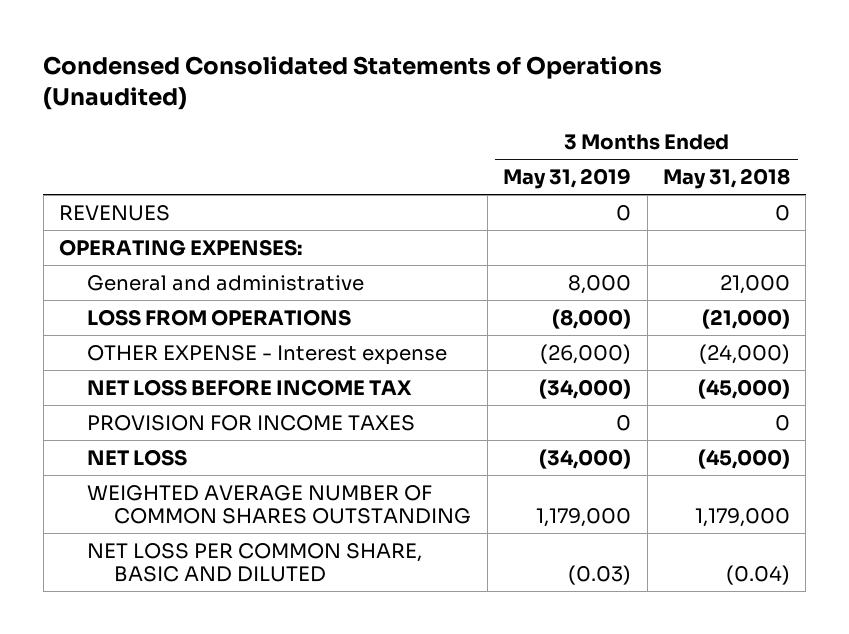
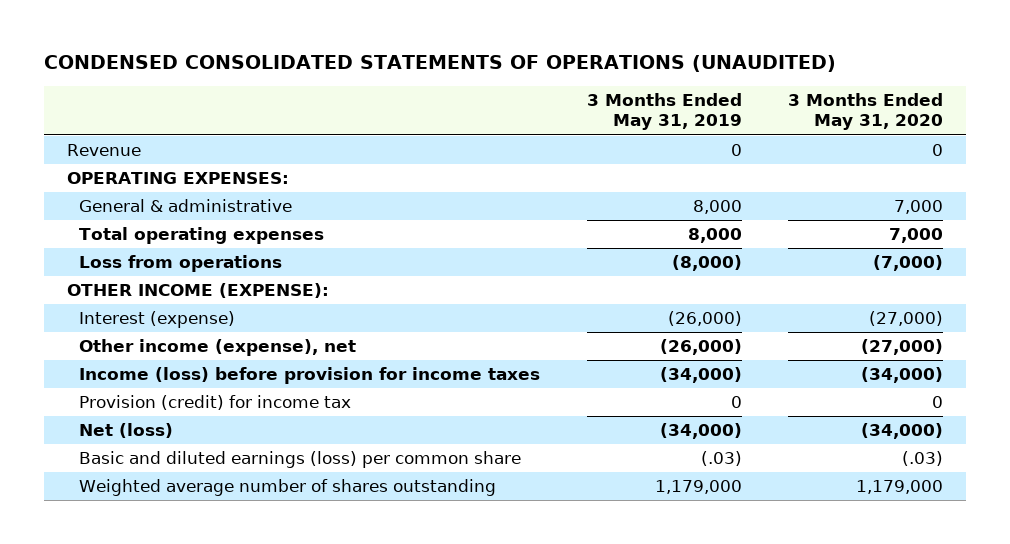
- Condensed Consolidated Statements of Operations (Unaudited)
+ CONDENSED CONSOLIDATED STATEMENTS OF OPERATIONS (UNAUDITED)
- | 3 Months Ended May 31, 2019 | 3 Months Ended May 31, 2018
+ | 3 Months Ended May 31, 2019 | 3 Months Ended May 31, 2020
- REVENUES | 0 | 0
+ Revenue | 0 | 0
- General and administrative | 8,000 | 21,000
- LOSS FROM OPERATIONS | (8,000) | (21,000)
- OTHER EXPENSE - Interest expense | (26,000) | (24,000)
- NET LOSS BEFORE INCOME TAX | (34,000) | (45,000)
- PROVISION FOR INCOME TAXES | 0 | 0
- NET LOSS | (34,000) | (45,000)
- WEIGHTED AVERAGE NUMBER OF COMMON SHARES OUTSTANDING | 1,179,000 | 1,179,000
- NET LOSS PER COMMON SHARE, BASIC AND DILUTED | (0.03) | (0.04)
+ General & administrative | 8,000 | 7,000
+ Total operating expenses | 8,000 | 7,000
+ Loss from operations | (8,000) | (7,000)
+ OTHER INCOME (EXPENSE):
+ Interest (expense) | (26,000) | (27,000)
+ Other income (expense), net | (26,000) | (27,000)
+ Income (loss) before provision for income taxes | (34,000) | (34,000)
+ Provision (credit) for income tax | 0 | 0
+ Net (loss) | (34,000) | (34,000)
+ Basic and diluted earnings (loss) per common share | (.03) | (.03)
+ Weighted average number of shares outstanding | 1,179,000 | 1,179,000

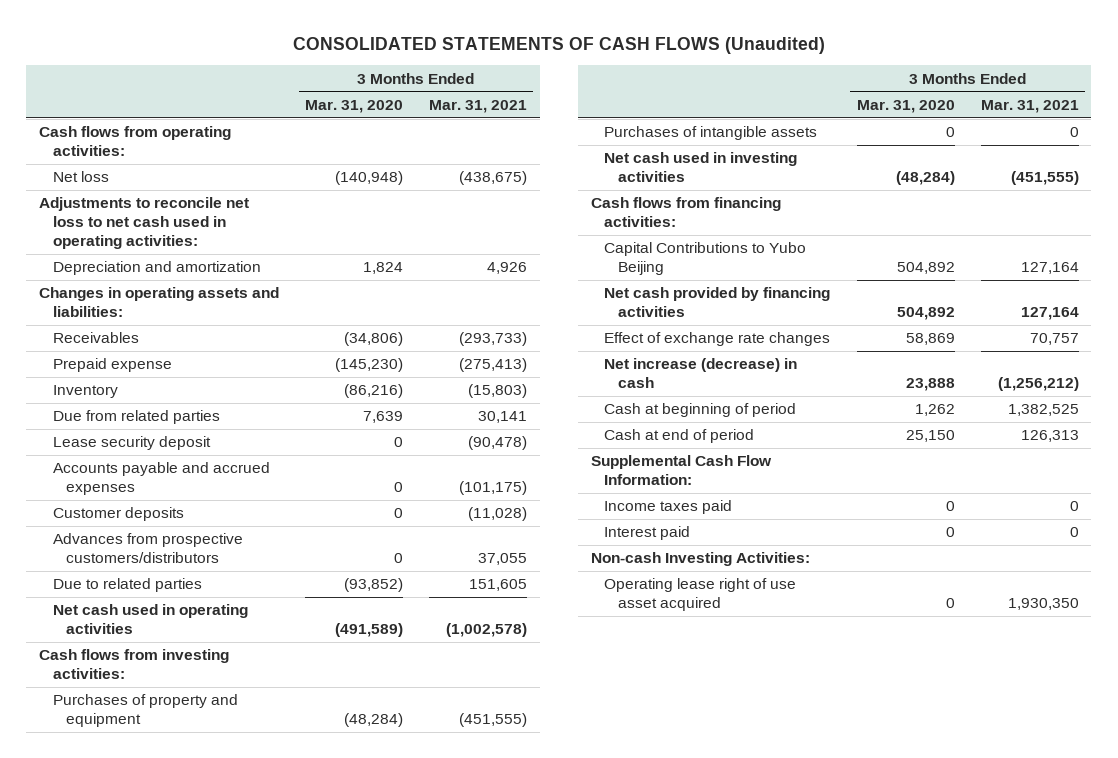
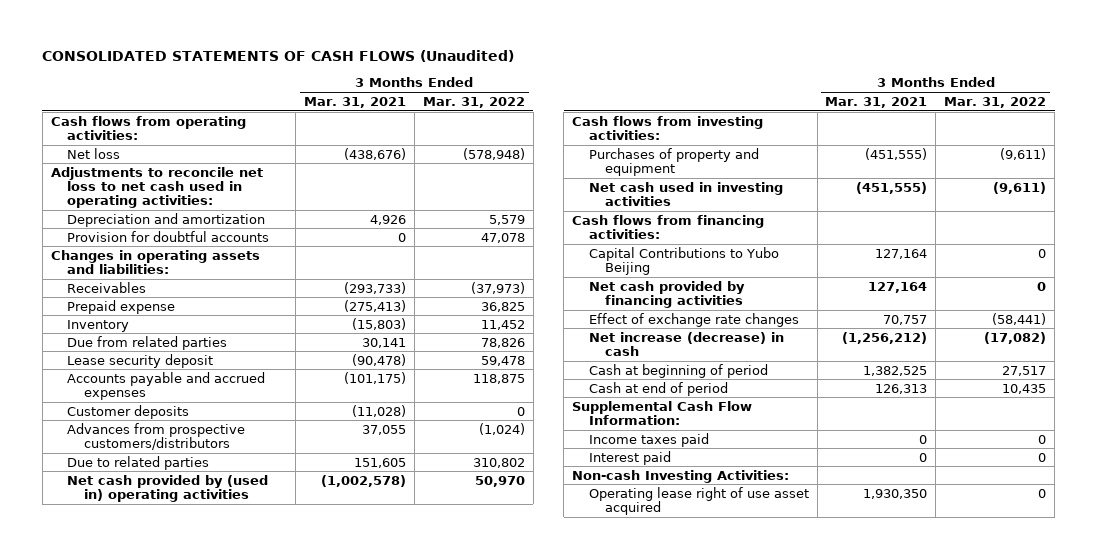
- | 3 Months Ended Mar. 31, 2020 | 3 Months Ended Mar. 31, 2021
+ | 3 Months Ended Mar. 31, 2021 | 3 Months Ended Mar. 31, 2022
- Net loss | (140,948) | (438,675)
+ Net loss | (438,676) | (578,948)
+ Provision for doubtful accounts | 0 | 47,078
- Net cash used in operating activities | (491,589) | (1,002,578)
+ Net cash provided by (used in) operating activities | (1,002,578) | 50,970
- Purchases of intangible assets | 0 | 0

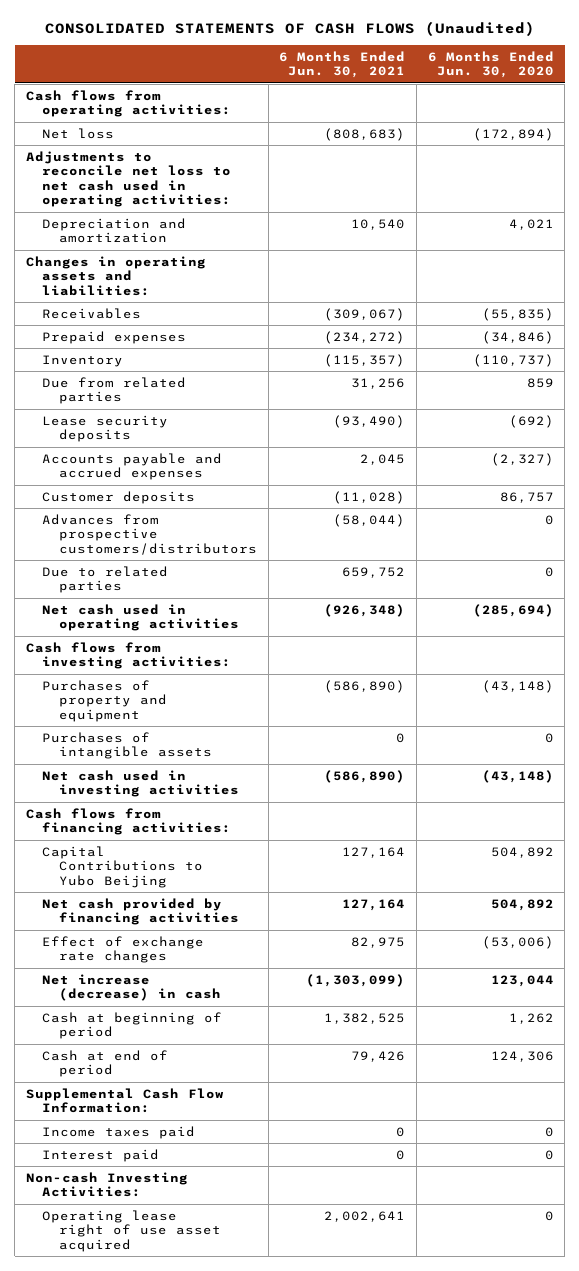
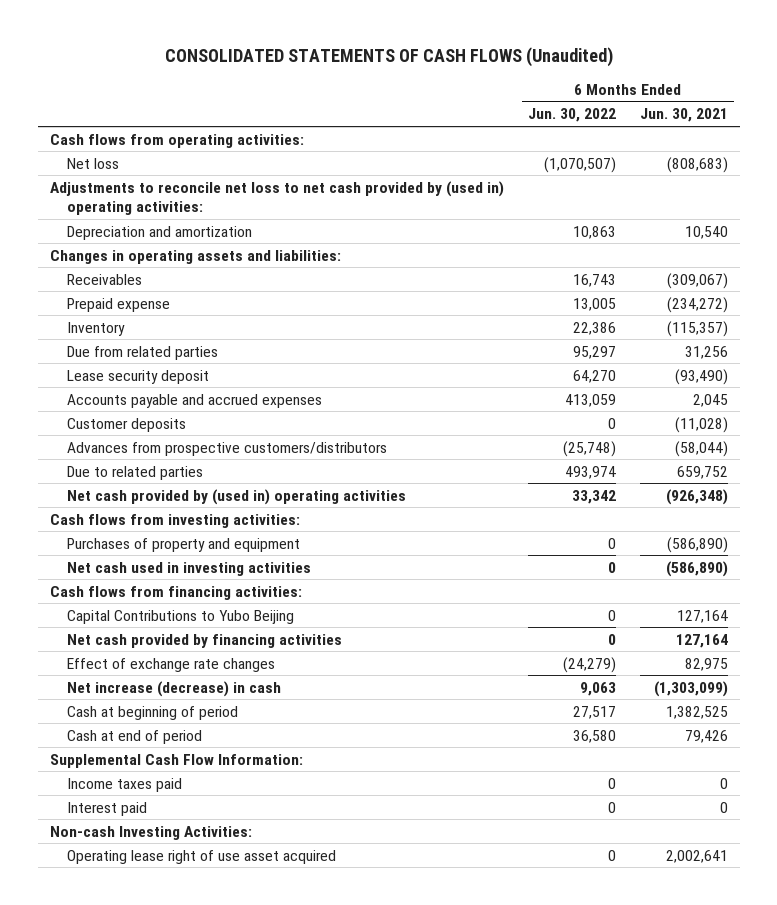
- | 6 Months Ended Jun. 30, 2021 | 6 Months Ended Jun. 30, 2020
+ | 6 Months Ended Jun. 30, 2022 | 6 Months Ended Jun. 30, 2021
- Adjustments to reconcile net loss to net cash used in operating activities:
+ Adjustments to reconcile net loss to net cash provided by (used in) operating activities:
- Prepaid expenses | (234,272) | (34,846)
+ Prepaid expense | 13,005 | (234,272)
- Lease security deposits | (93,490) | (692)
+ Lease security deposit | 64,270 | (93,490)
- Net cash used in operating activities | (926,348) | (285,694)
+ Net cash provided by (used in) operating activities | 33,342 | (926,348)
- Purchases of intangible assets | 0 | 0

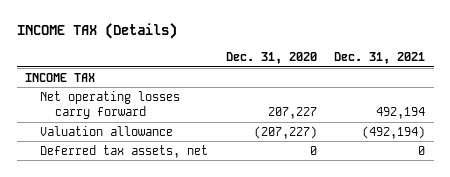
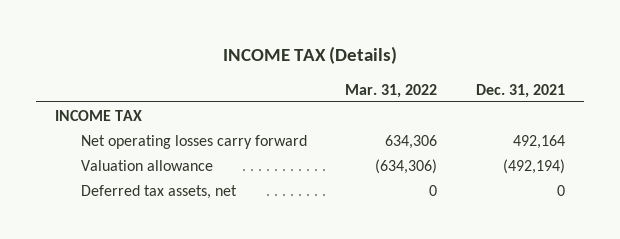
- | Dec. 31, 2020 | Dec. 31, 2021
+ | Mar. 31, 2022 | Dec. 31, 2021
- Net operating losses carry forward | 207,227 | 492,194
+ Net operating losses carry forward | 634,306 | 492,164

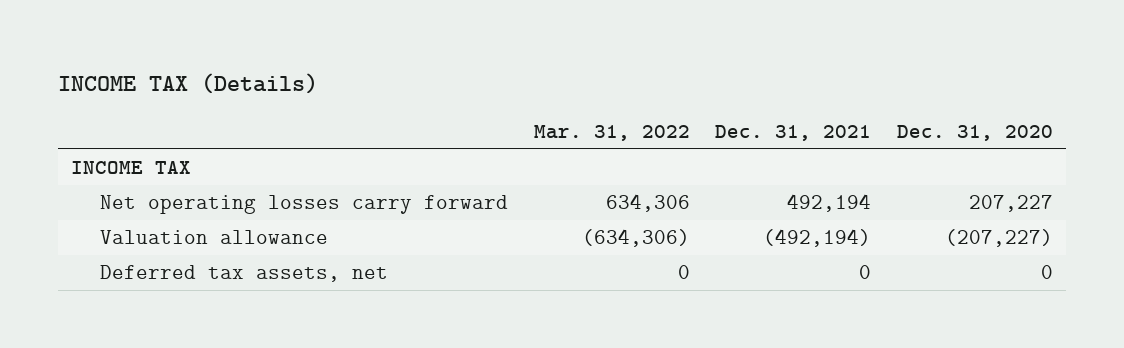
- | Mar. 31, 2022 | Dec. 31, 2021
+ | Mar. 31, 2022 | Dec. 31, 2021 | Dec. 31, 2020
- Net operating losses carry forward | 634,306 | 492,164
+ Net operating losses carry forward | 634,306 | 492,194 | 207,227

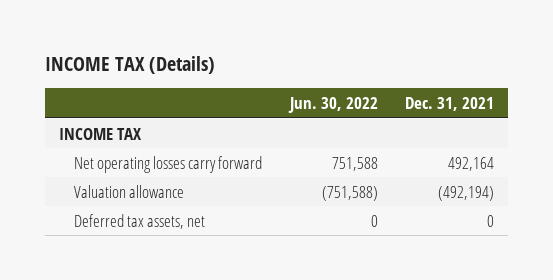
- | Mar. 31, 2022 | Dec. 31, 2021 | Dec. 31, 2020
+ | Jun. 30, 2022 | Dec. 31, 2021
- Net operating losses carry forward | 634,306 | 492,194 | 207,227
+ Net operating losses carry forward | 751,588 | 492,164

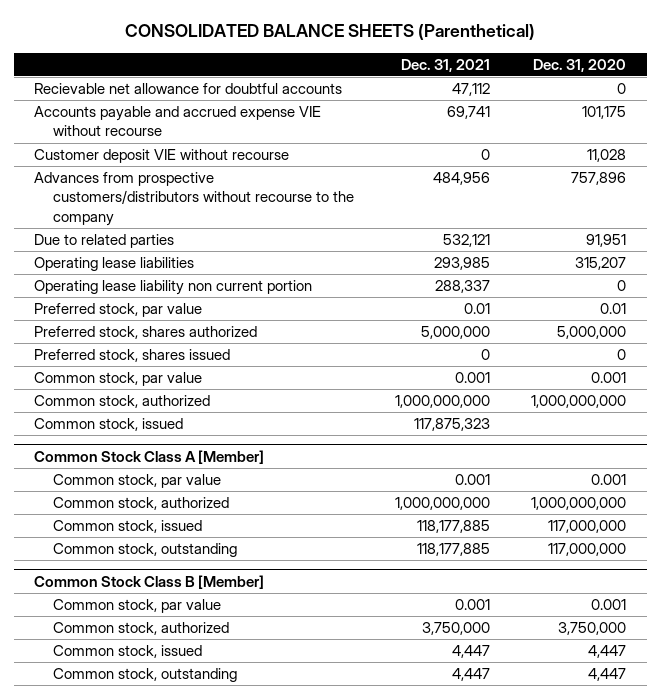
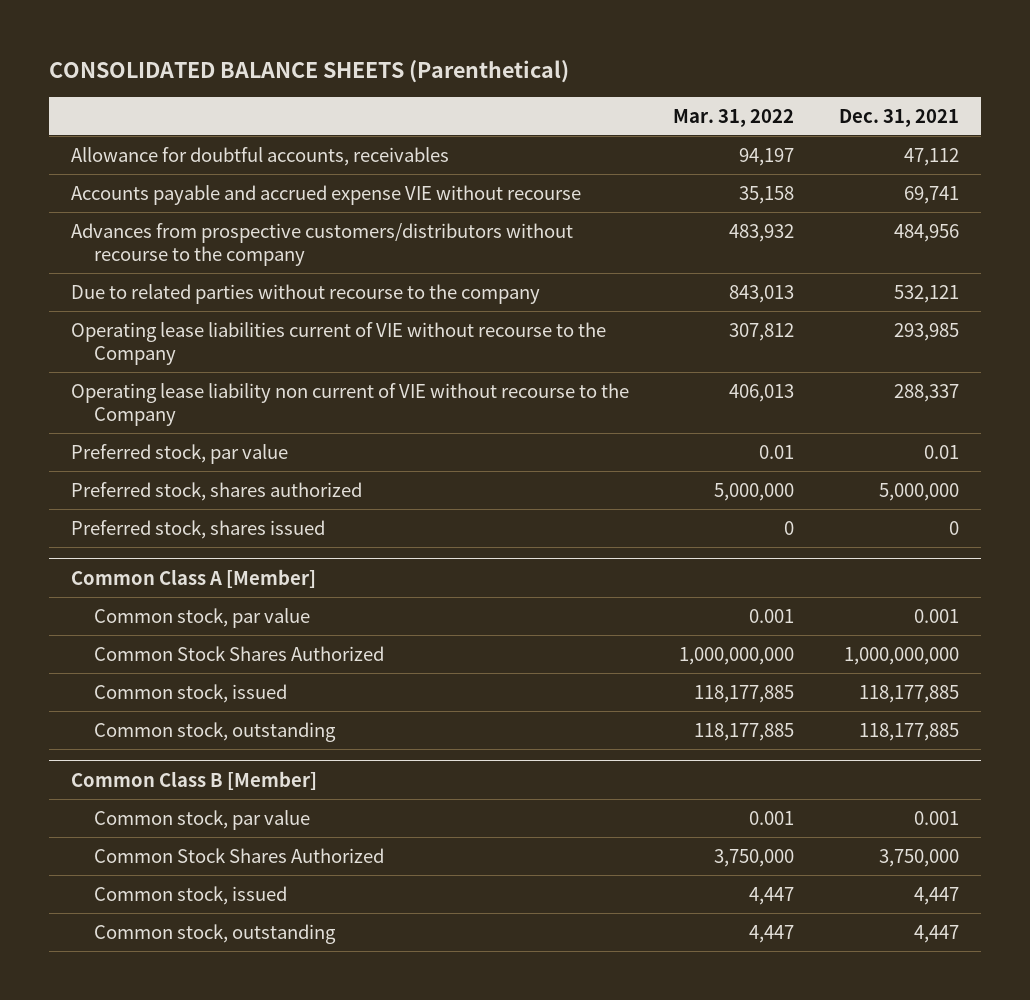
- | Dec. 31, 2021 | Dec. 31, 2020
+ | Mar. 31, 2022 | Dec. 31, 2021
- Recievable net allowance for doubtful accounts | 47,112 | 0
+ Allowance for doubtful accounts, receivables | 94,197 | 47,112
- Customer deposit VIE without recourse | 0 | 11,028
- Due to related parties | 532,121 | 91,951
- Operating lease liabilities | 293,985 | 315,207
- Operating lease liability non current portion | 288,337 | 0
+ Due to related parties without recourse to the company | 843,013 | 532,121
+ Operating lease liabilities current of VIE without recourse to the Company | 307,812 | 293,985
+ Operating lease liability non current of VIE without recourse to the Company | 406,013 | 288,337
- Common stock, par value | 0.001 | 0.001
- Common stock, authorized | 1,000,000,000 | 1,000,000,000
- Common stock, issued | 117,875,323 |
- Common Stock Class A [Member]
+ Common Class A [Member]
- Common stock, authorized | 1,000,000,000 | 1,000,000,000
+ Common Stock Shares Authorized | 1,000,000,000 | 1,000,000,000
- Common Stock Class B [Member]
+ Common Class B [Member]
- Common stock, authorized | 3,750,000 | 3,750,000
+ Common Stock Shares Authorized | 3,750,000 | 3,750,000

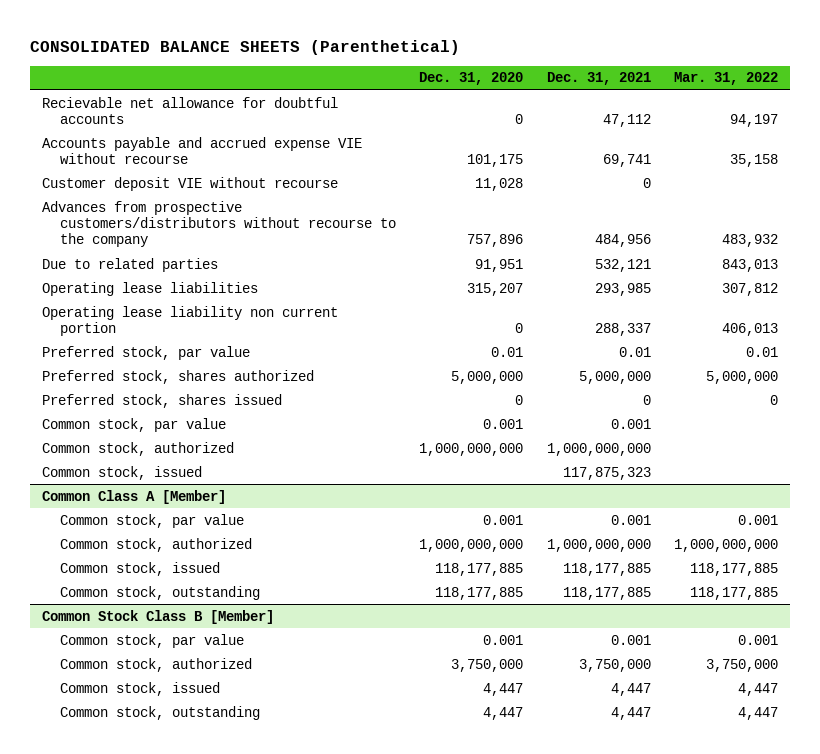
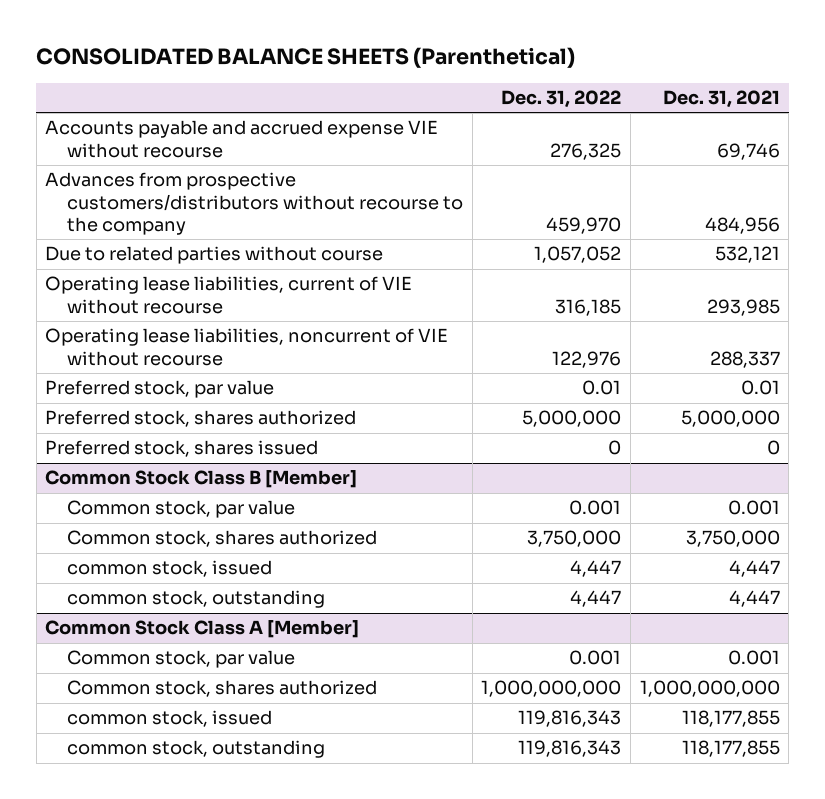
- | Dec. 31, 2020 | Dec. 31, 2021 | Mar. 31, 2022
+ | Dec. 31, 2022 | Dec. 31, 2021
- Recievable net allowance for doubtful accounts | 0 | 47,112 | 94,197
- Accounts payable and accrued expense VIE without recourse | 101,175 | 69,741 | 35,158
- Customer deposit VIE without recourse | 11,028 | 0 |
+ Accounts payable and accrued expense VIE without recourse | 276,325 | 69,746
- Due to related parties | 91,951 | 532,121 | 843,013
- Operating lease liabilities | 315,207 | 293,985 | 307,812
- Operating lease liability non current portion | 0 | 288,337 | 406,013
+ Due to related parties without course | 1,057,052 | 532,121
+ Operating lease liabilities, current of VIE without recourse | 316,185 | 293,985
+ Operating lease liabilities, noncurrent of VIE without recourse | 122,976 | 288,337
- Common stock, par value | 0.001 | 0.001 |
- Common stock, authorized | 1,000,000,000 | 1,000,000,000 |
- Common stock, issued | | 117,875,323 |
- Common Class A [Member]
- Common stock, par value | 0.001 | 0.001 | 0.001
- Common stock, authorized | 1,000,000,000 | 1,000,000,000 | 1,000,000,000
- Common stock, issued | 118,177,885 | 118,177,885 | 118,177,885
- Common stock, outstanding | 118,177,885 | 118,177,885 | 118,177,885
@ Common Stock Class B [Member]
- Common stock, authorized | 3,750,000 | 3,750,000 | 3,750,000
- Common stock, issued | 4,447 | 4,447 | 4,447
- Common stock, outstanding | 4,447 | 4,447 | 4,447
+ Common stock, shares authorized | 3,750,000 | 3,750,000
+ common stock, issued | 4,447 | 4,447
+ common stock, outstanding | 4,447 | 4,447
+ Common Stock Class A [Member]
+ Common stock, par value | 0.001 | 0.001
+ Common stock, shares authorized | 1,000,000,000 | 1,000,000,000
+ common stock, issued | 119,816,343 | 118,177,855
+ common stock, outstanding | 119,816,343 | 118,177,855

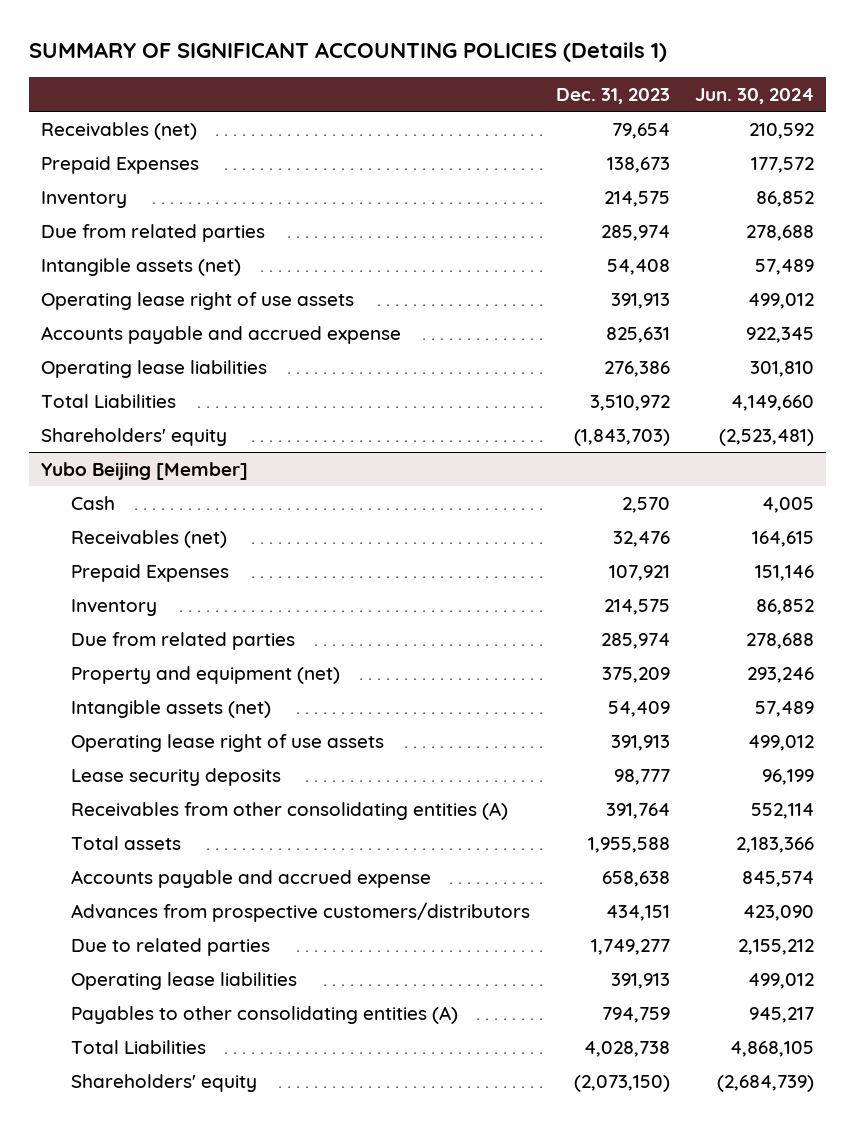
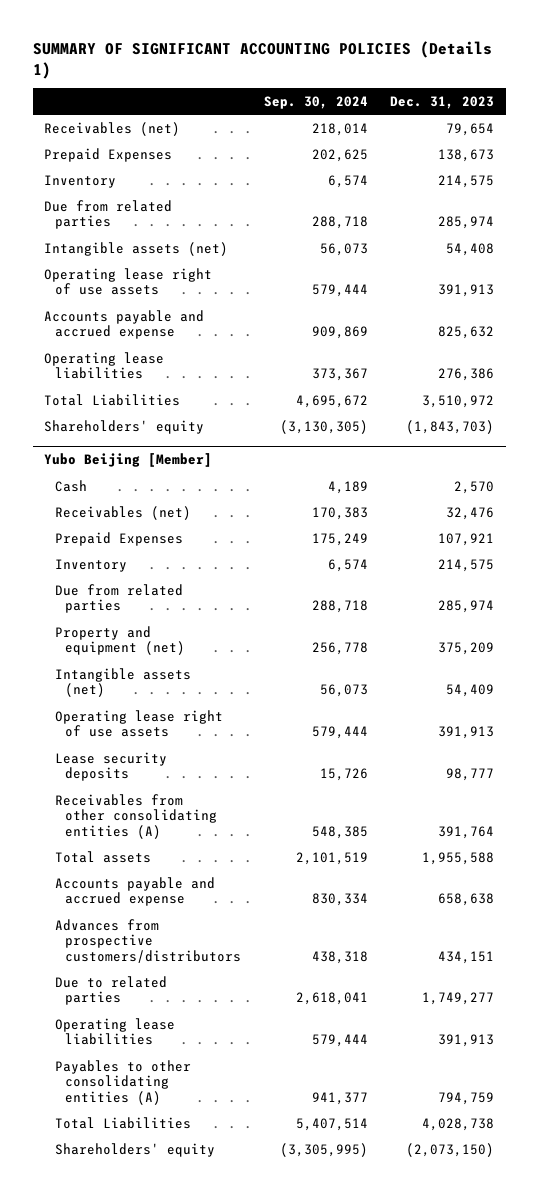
- | Dec. 31, 2023 | Jun. 30, 2024
+ | Sep. 30, 2024 | Dec. 31, 2023
- Accounts payable and accrued expense | 825,631 | 922,345
+ Accounts payable and accrued expense | 909,869 | 825,632

